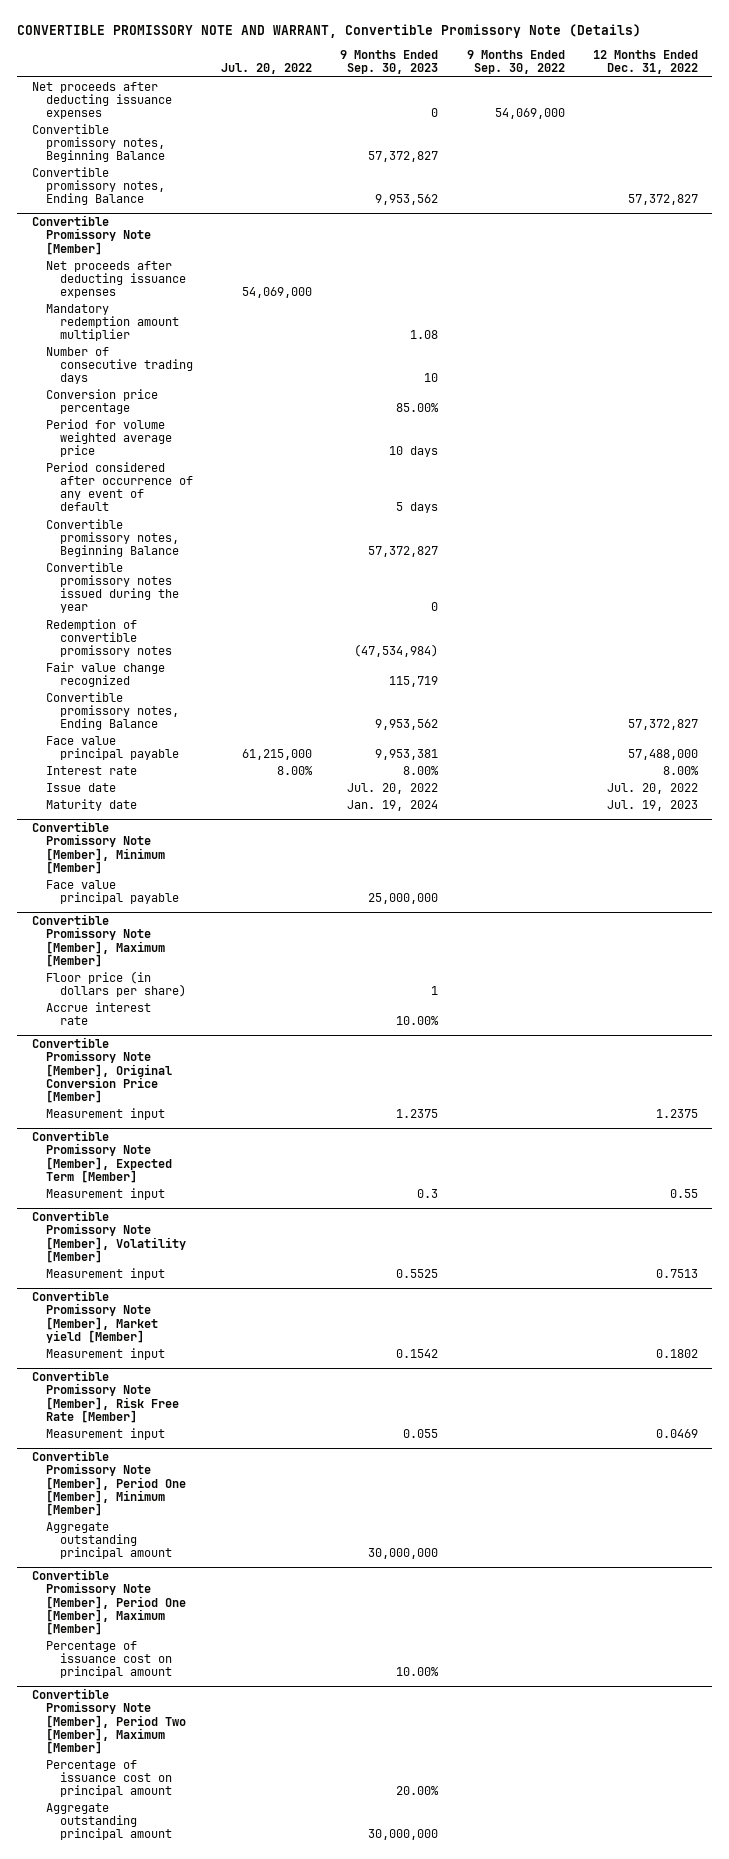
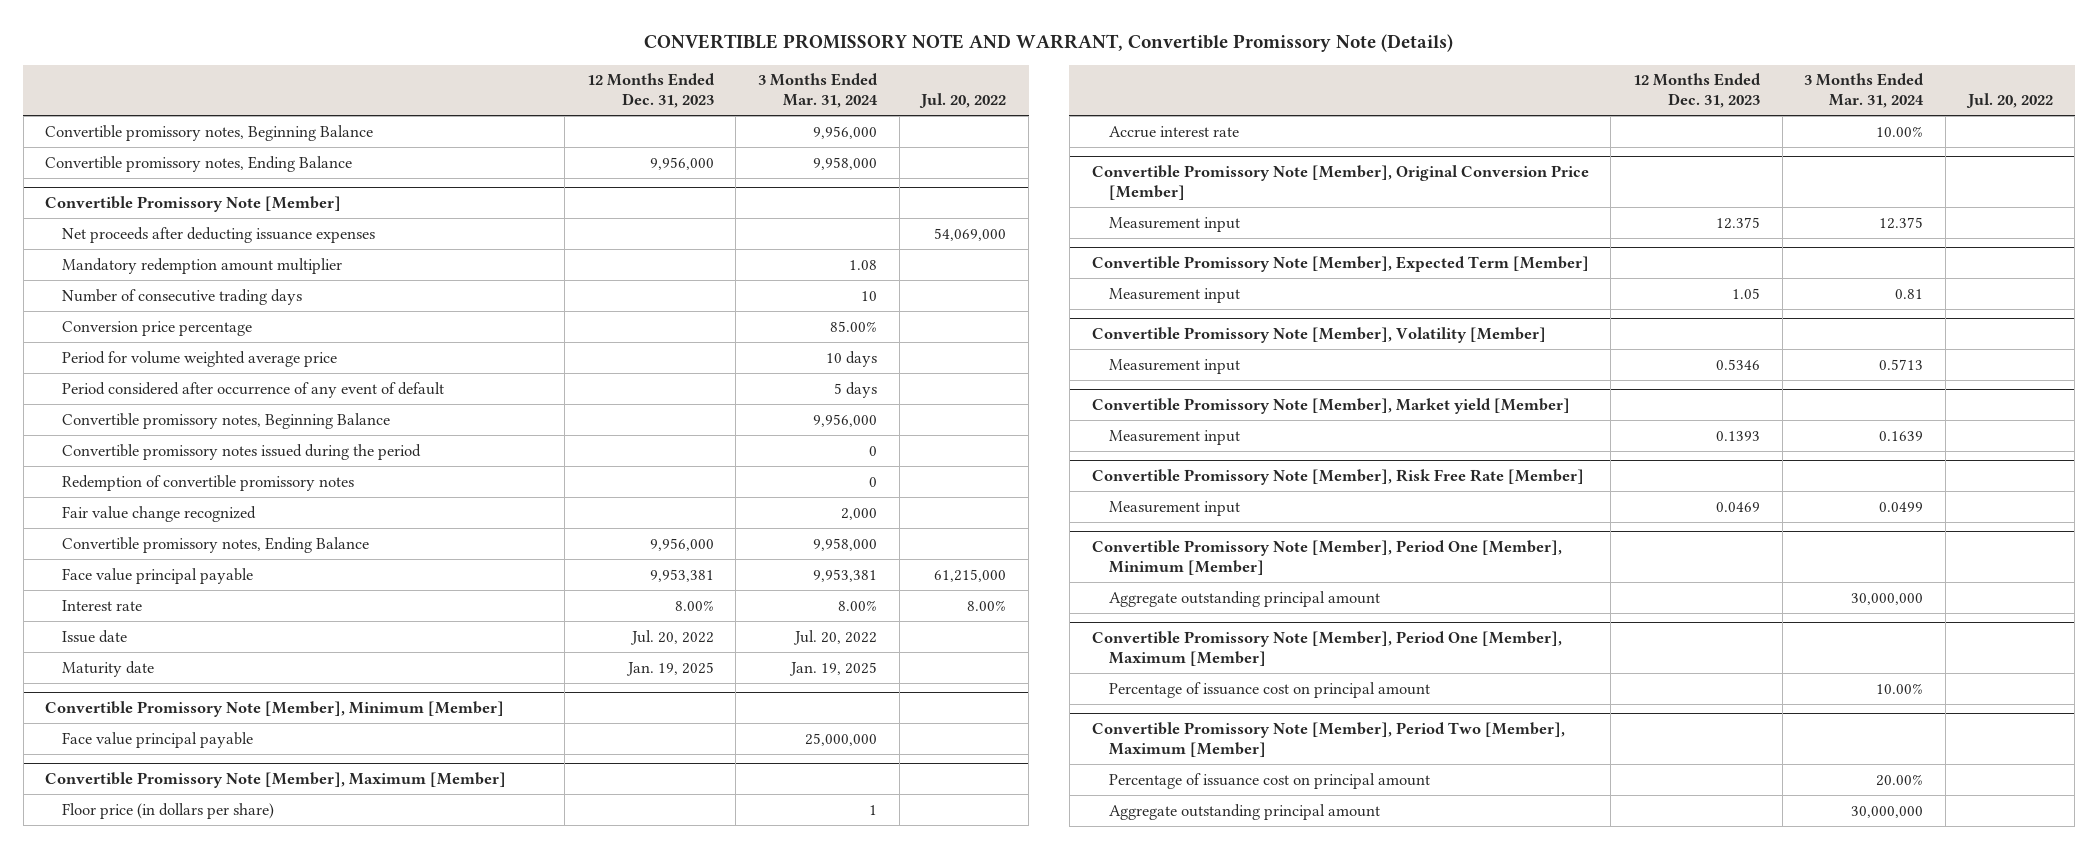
- | Jul. 20, 2022 | 9 Months Ended Sep. 30, 2023 | 9 Months Ended Sep. 30, 2022 | 12 Months Ended Dec. 31, 2022
+ | 12 Months Ended Dec. 31, 2023 | 3 Months Ended Mar. 31, 2024 | Jul. 20, 2022
- Net proceeds after deducting issuance expenses | | 0 | 54,069,000 |
@ Convertible Promissory Note [Member]
- Convertible promissory notes issued during the year | | 0 | |
+ Convertible promissory notes issued during the period | | 0 |

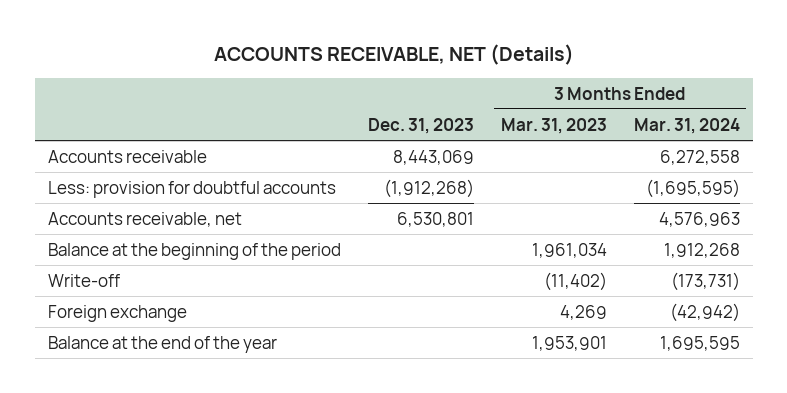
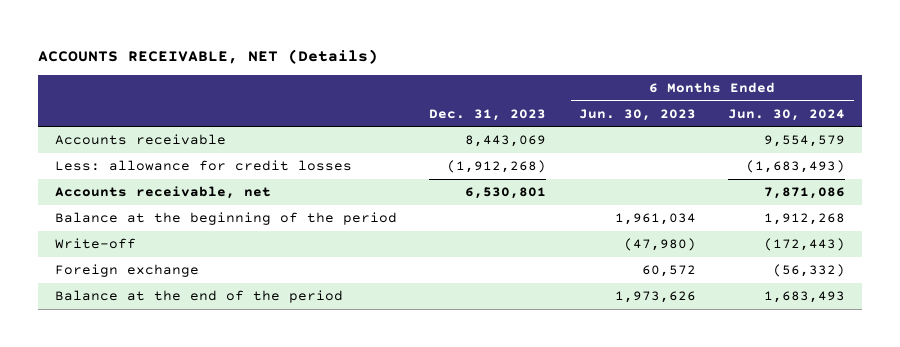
- | Dec. 31, 2023 | 3 Months Ended Mar. 31, 2023 | 3 Months Ended Mar. 31, 2024
+ | Dec. 31, 2023 | 6 Months Ended Jun. 30, 2023 | 6 Months Ended Jun. 30, 2024
- Less: provision for doubtful accounts | (1,912,268) | | (1,695,595)
+ Less: allowance for credit losses | (1,912,268) | | (1,683,493)
- Balance at the end of the year | | 1,953,901 | 1,695,595
+ Balance at the end of the period | | 1,973,626 | 1,683,493

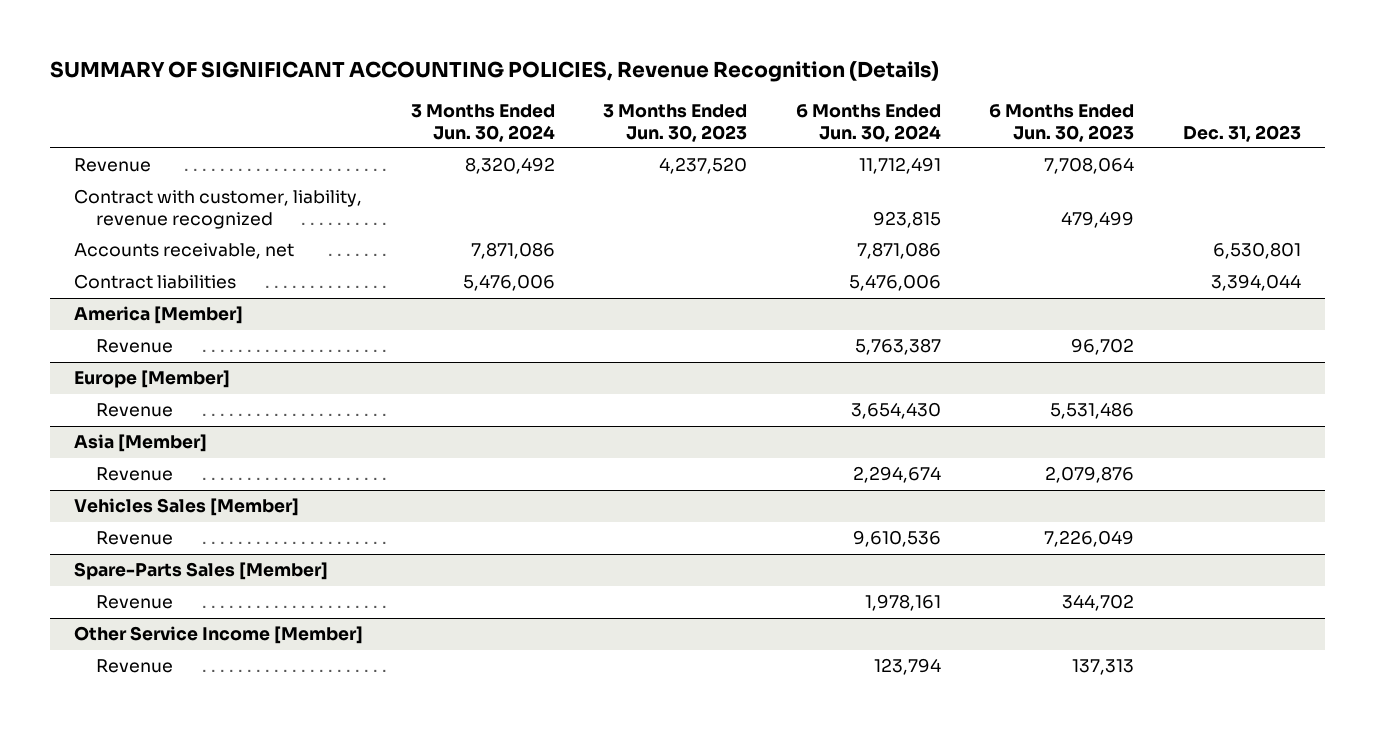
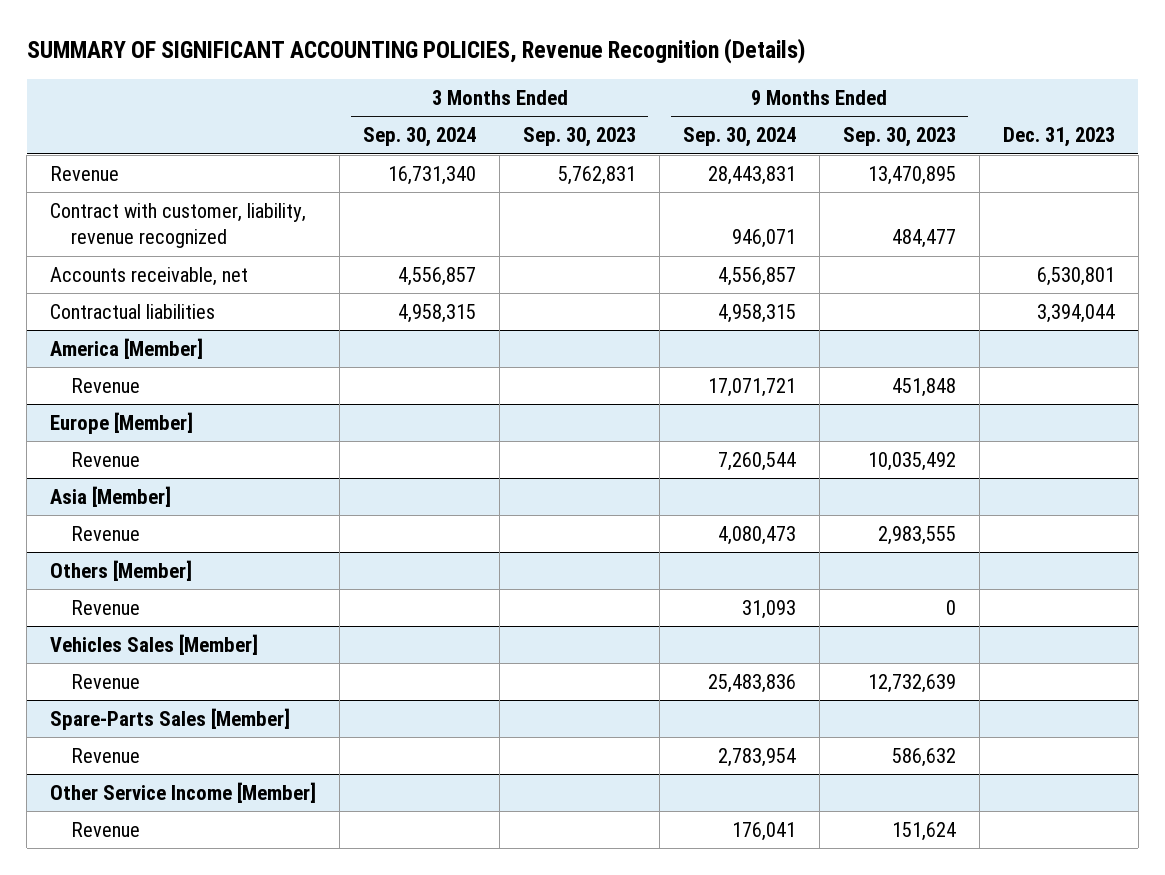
- | 3 Months Ended Jun. 30, 2024 | 3 Months Ended Jun. 30, 2023 | 6 Months Ended Jun. 30, 2024 | 6 Months Ended Jun. 30, 2023 | Dec. 31, 2023
+ | 3 Months Ended Sep. 30, 2024 | 3 Months Ended Sep. 30, 2023 | 9 Months Ended Sep. 30, 2024 | 9 Months Ended Sep. 30, 2023 | Dec. 31, 2023
- Contract liabilities | 5,476,006 | | 5,476,006 | | 3,394,044
+ Contractual liabilities | 4,958,315 | | 4,958,315 | | 3,394,044
+ Others [Member]
+ Revenue | | | 31,093 | 0 |

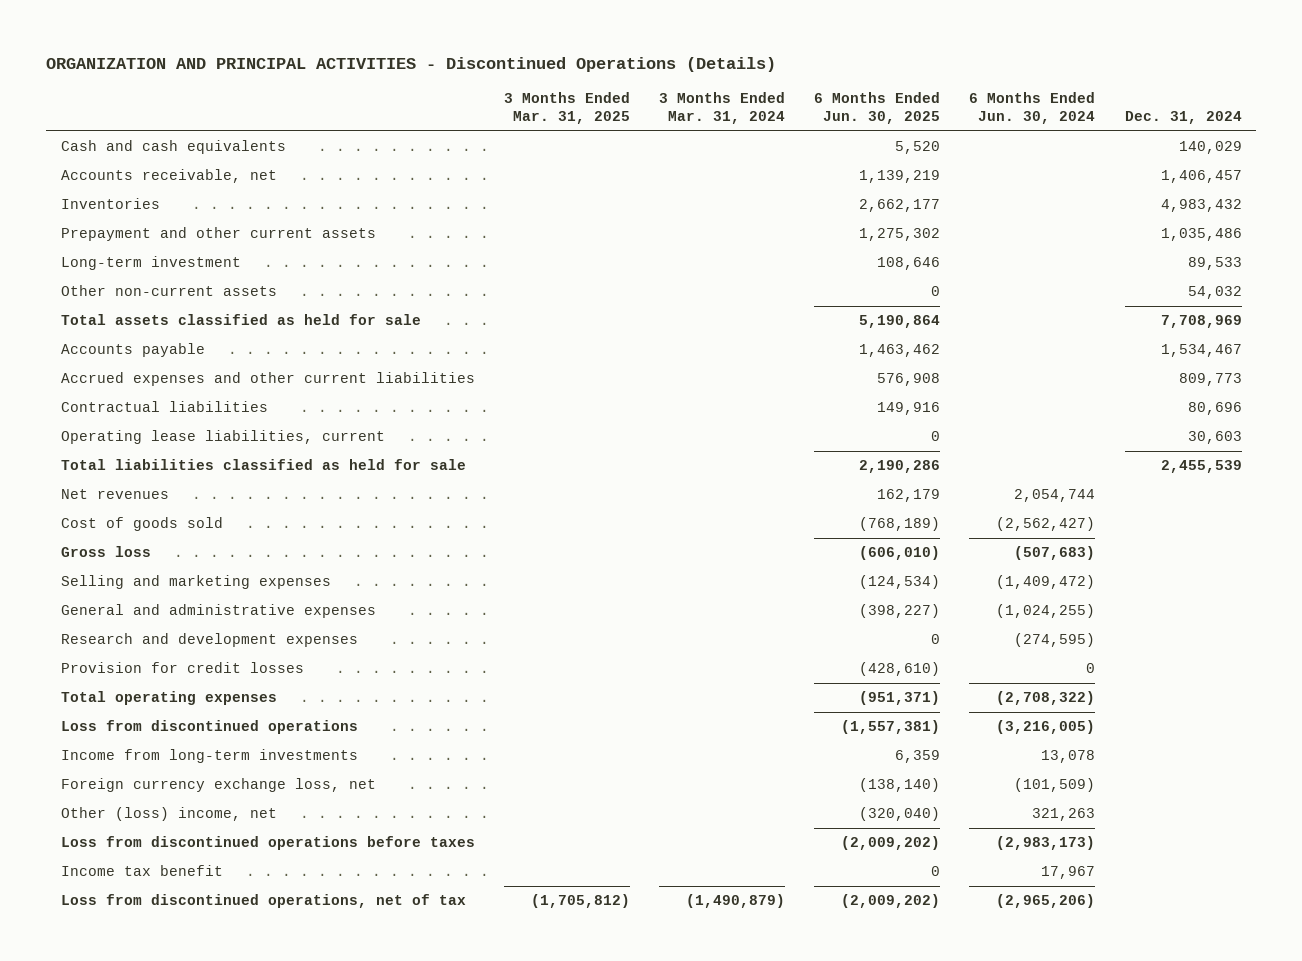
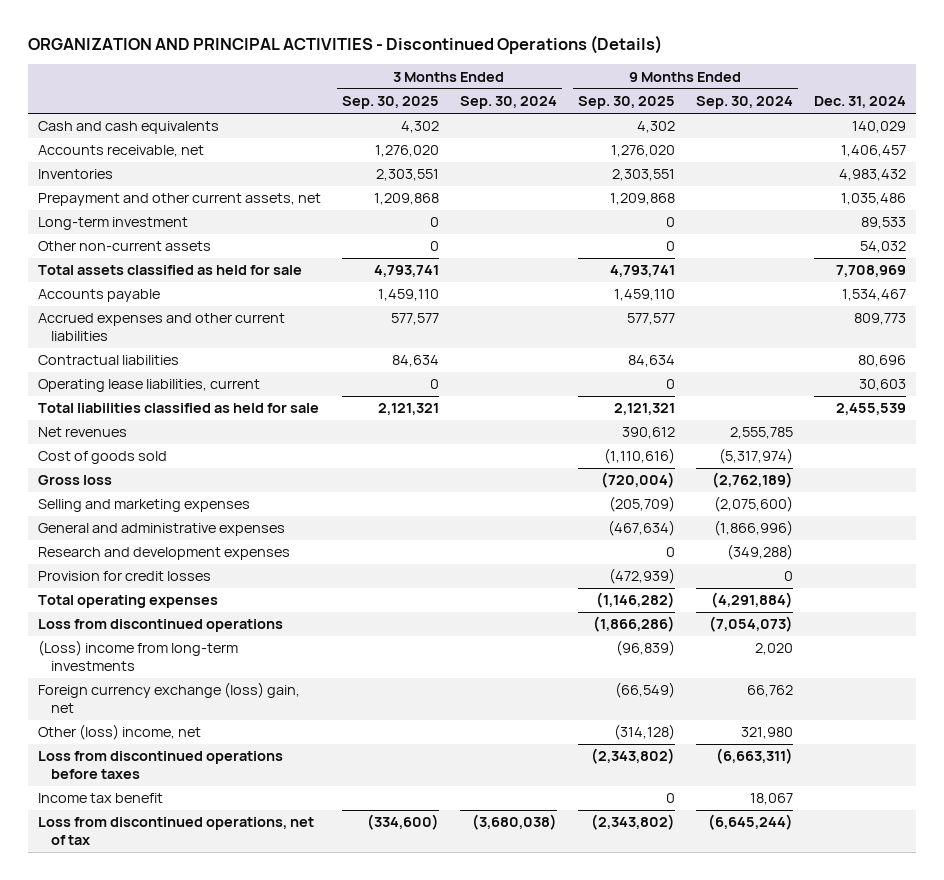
- | 3 Months Ended Mar. 31, 2025 | 3 Months Ended Mar. 31, 2024 | 6 Months Ended Jun. 30, 2025 | 6 Months Ended Jun. 30, 2024 | Dec. 31, 2024
+ | 3 Months Ended Sep. 30, 2025 | 3 Months Ended Sep. 30, 2024 | 9 Months Ended Sep. 30, 2025 | 9 Months Ended Sep. 30, 2024 | Dec. 31, 2024
- Prepayment and other current assets | | | 1,275,302 | | 1,035,486
+ Prepayment and other current assets, net | 1,209,868 | | 1,209,868 | | 1,035,486
- Income from long-term investments | | | 6,359 | 13,078 |
- Foreign currency exchange loss, net | | | (138,140) | (101,509) |
+ (Loss) income from long-term investments | | | (96,839) | 2,020 |
+ Foreign currency exchange (loss) gain, net | | | (66,549) | 66,762 |

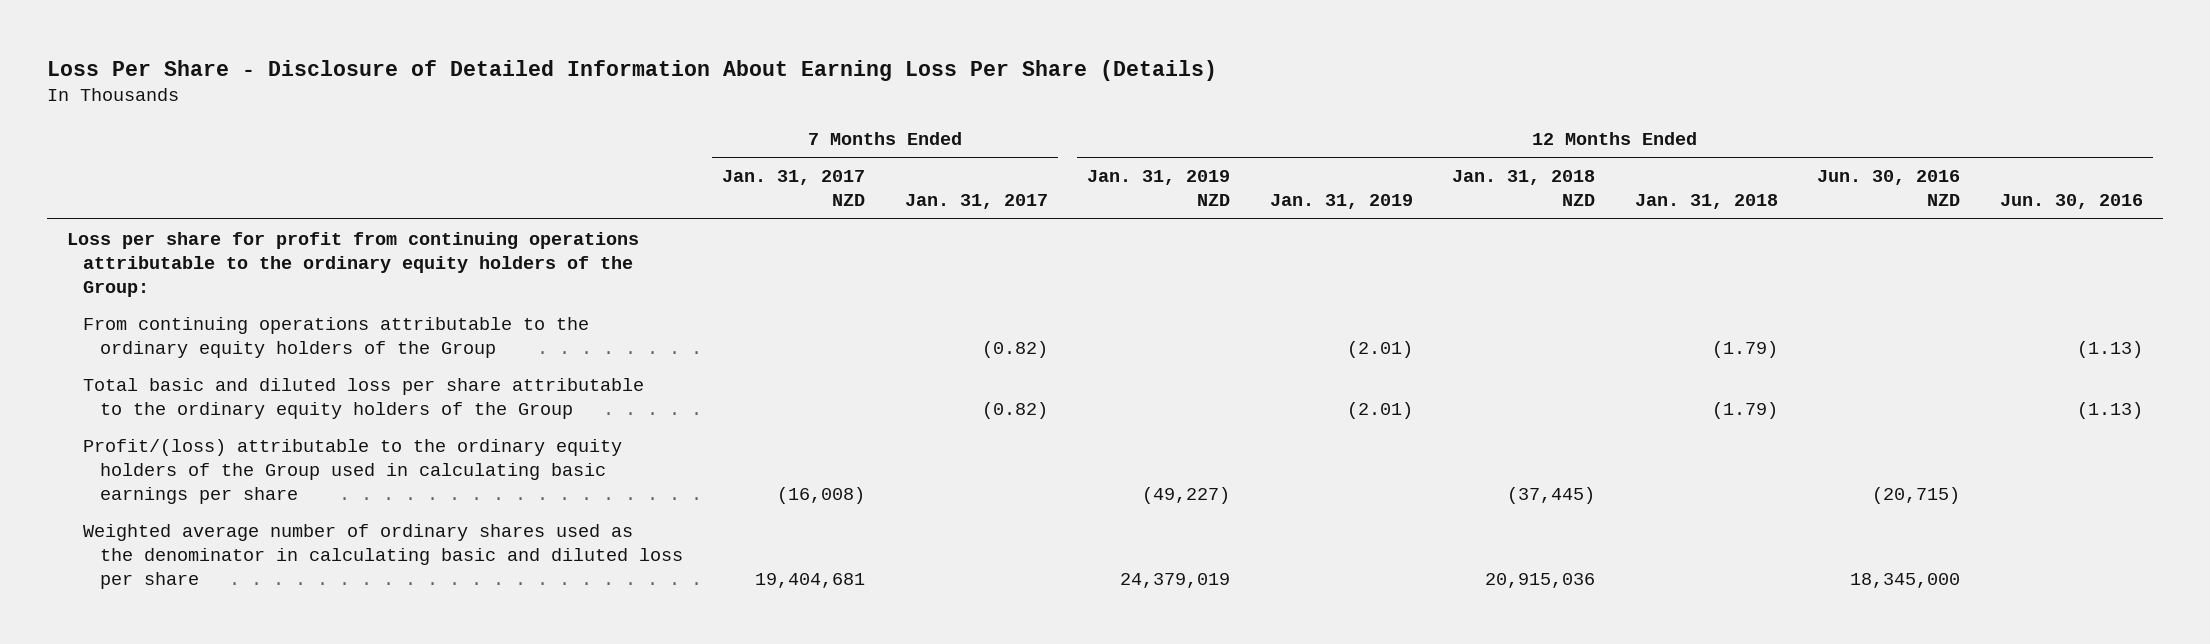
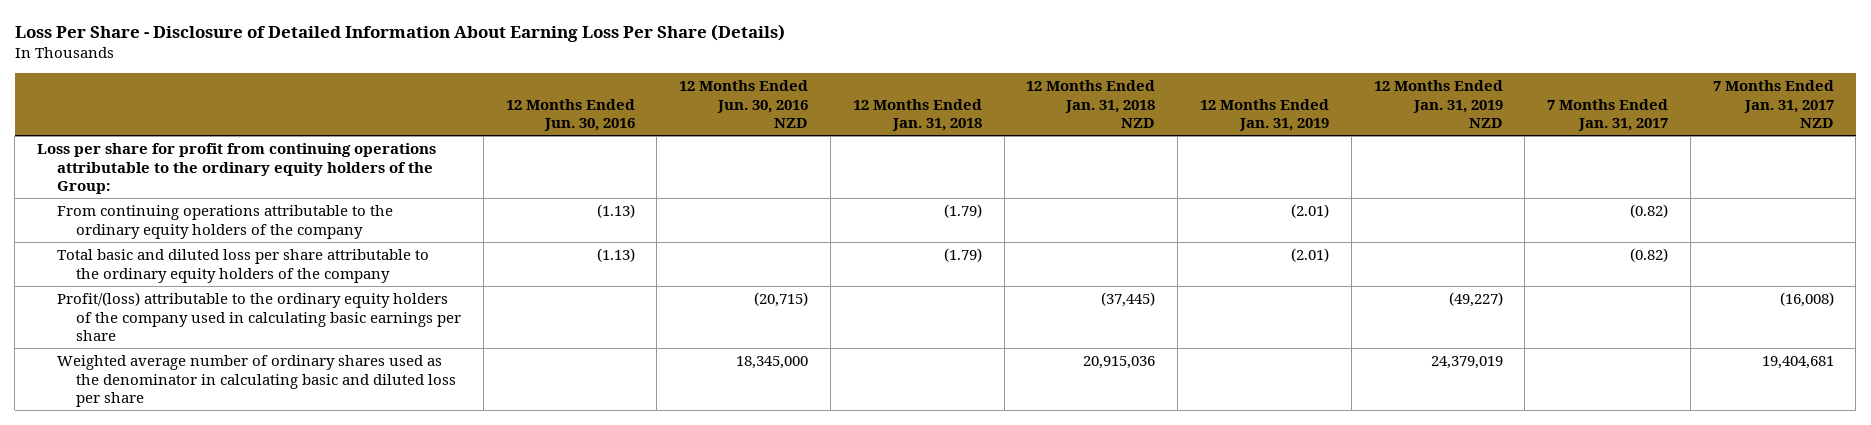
- | 7 Months Ended Jan. 31, 2017 NZD | 7 Months Ended Jan. 31, 2017 | 12 Months Ended Jan. 31, 2019 NZD | 12 Months Ended Jan. 31, 2019 | 12 Months Ended Jan. 31, 2018 NZD | 12 Months Ended Jan. 31, 2018 | 12 Months Ended Jun. 30, 2016 NZD | 12 Months Ended Jun. 30, 2016
+ | 12 Months Ended Jun. 30, 2016 | 12 Months Ended Jun. 30, 2016 NZD | 12 Months Ended Jan. 31, 2018 | 12 Months Ended Jan. 31, 2018 NZD | 12 Months Ended Jan. 31, 2019 | 12 Months Ended Jan. 31, 2019 NZD | 7 Months Ended Jan. 31, 2017 | 7 Months Ended Jan. 31, 2017 NZD
- From continuing operations attributable to the ordinary equity holders of the Group | | (0.82) | | (2.01) | | (1.79) | | (1.13)
- Total basic and diluted loss per share attributable to the ordinary equity holders of the Group | | (0.82) | | (2.01) | | (1.79) | | (1.13)
- Profit/(loss) attributable to the ordinary equity holders of the Group used in calculating basic earnings per share | (16,008) | | (49,227) | | (37,445) | | (20,715) |
+ From continuing operations attributable to the ordinary equity holders of the company | (1.13) | | (1.79) | | (2.01) | | (0.82) |
+ Total basic and diluted loss per share attributable to the ordinary equity holders of the company | (1.13) | | (1.79) | | (2.01) | | (0.82) |
+ Profit/(loss) attributable to the ordinary equity holders of the company used in calculating basic earnings per share | | (20,715) | | (37,445) | | (49,227) | | (16,008)

